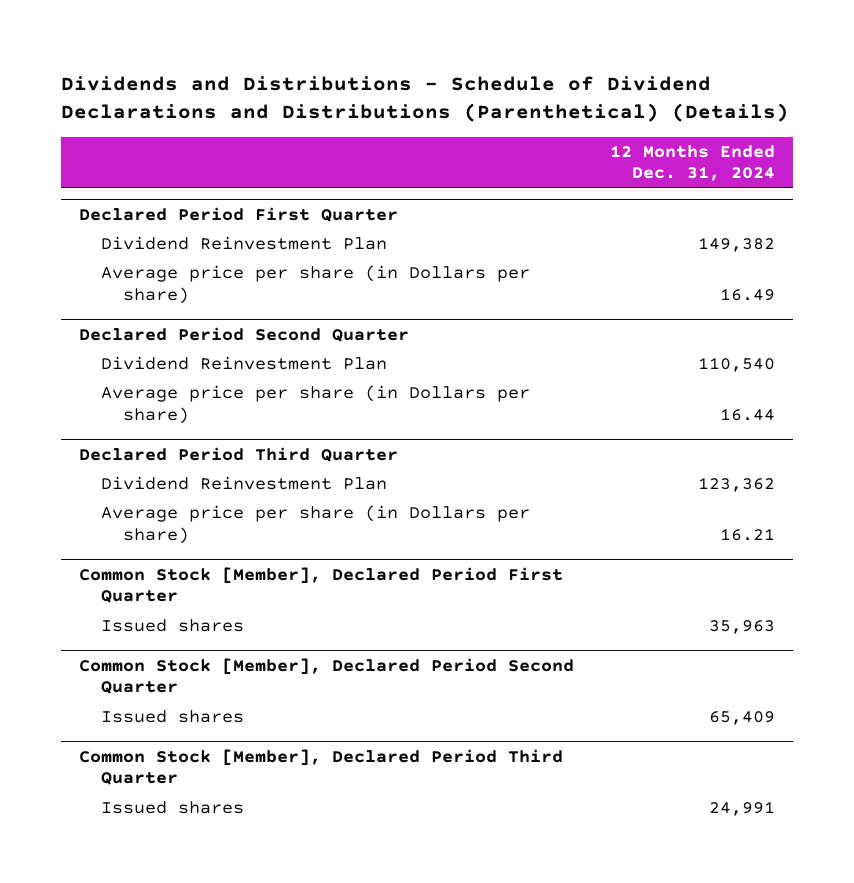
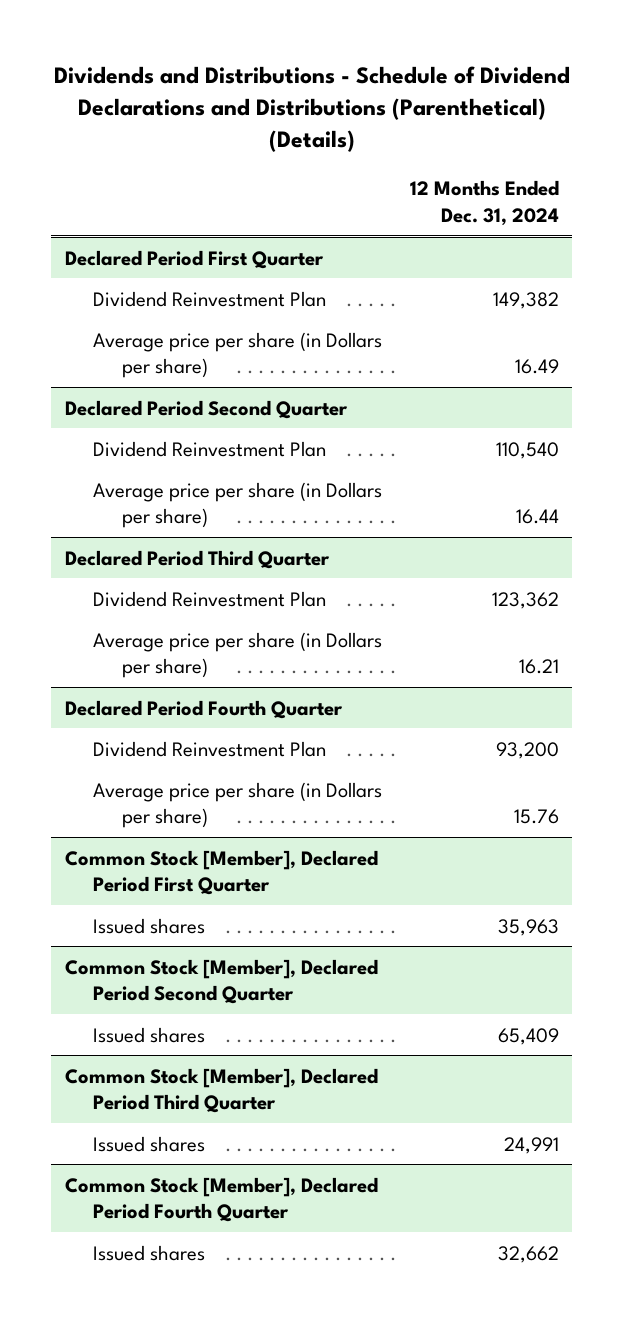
+ Declared Period Fourth Quarter
+ Dividend Reinvestment Plan | 93,200
+ Average price per share (in Dollars per share) | 15.76
+ Common Stock [Member], Declared Period Fourth Quarter
+ Issued shares | 32,662

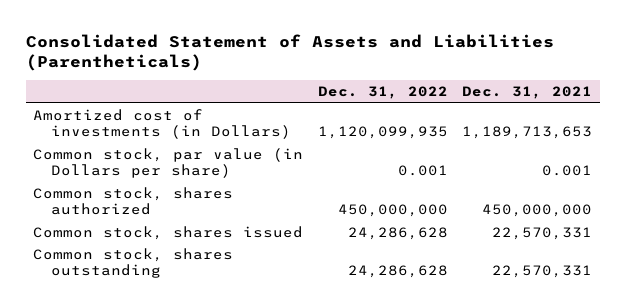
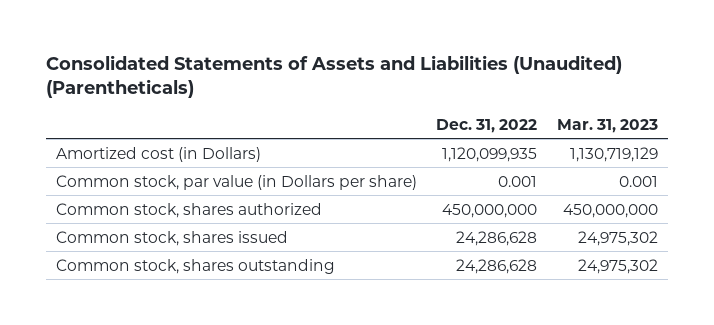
- Consolidated Statement of Assets and Liabilities (Parentheticals)
+ Consolidated Statements of Assets and Liabilities (Unaudited) (Parentheticals)
- | Dec. 31, 2022 | Dec. 31, 2021
+ | Dec. 31, 2022 | Mar. 31, 2023
- Amortized cost of investments (in Dollars) | 1,120,099,935 | 1,189,713,653
+ Amortized cost (in Dollars) | 1,120,099,935 | 1,130,719,129

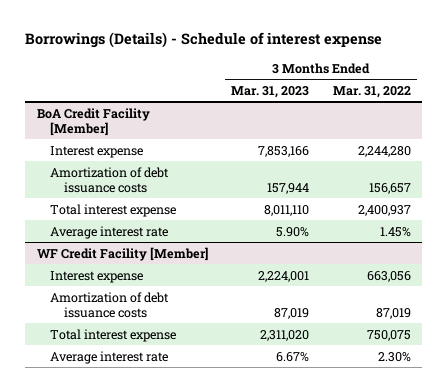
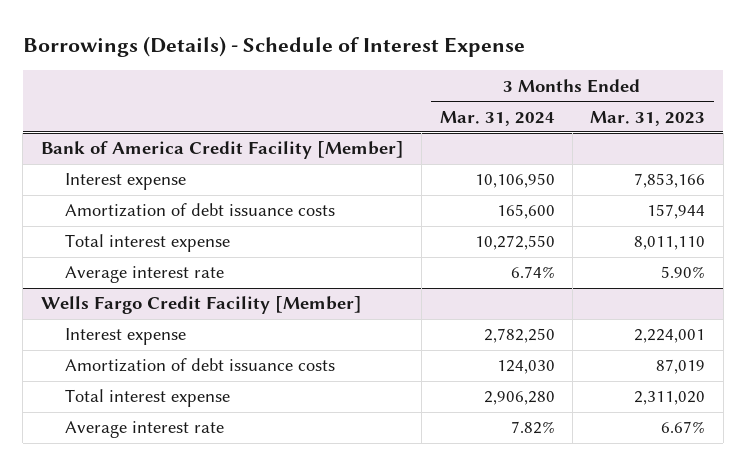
- Borrowings (Details) - Schedule of interest expense
+ Borrowings (Details) - Schedule of Interest Expense
- | 3 Months Ended Mar. 31, 2023 | 3 Months Ended Mar. 31, 2022
+ | 3 Months Ended Mar. 31, 2024 | 3 Months Ended Mar. 31, 2023
- BoA Credit Facility [Member]
+ Bank of America Credit Facility [Member]
- WF Credit Facility [Member]
+ Wells Fargo Credit Facility [Member]

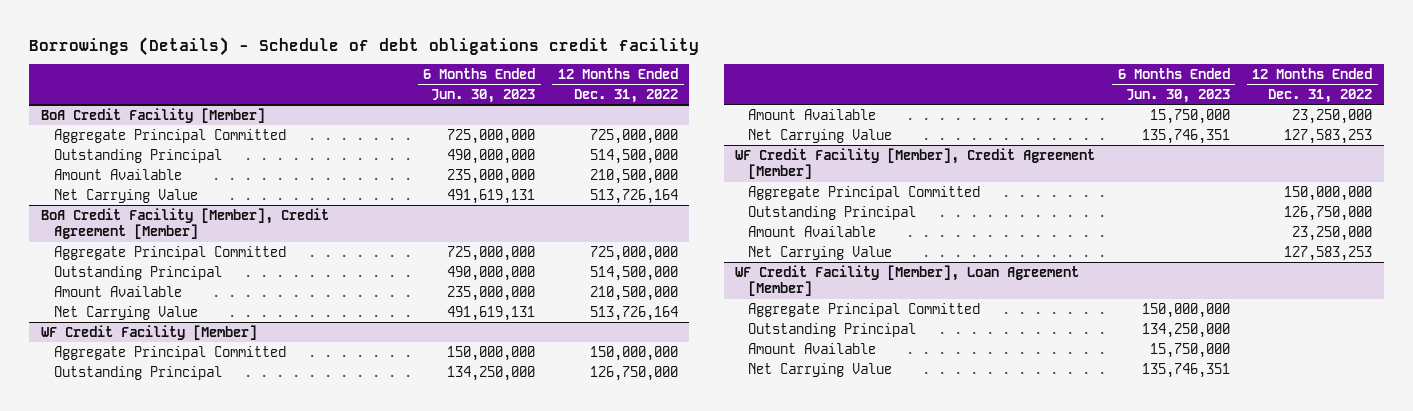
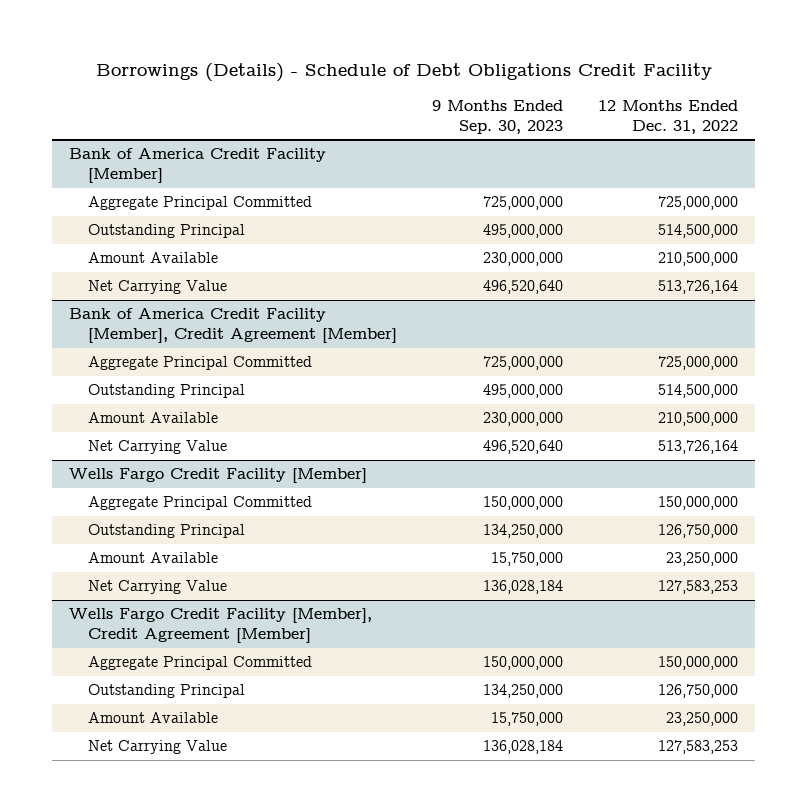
- Borrowings (Details) - Schedule of debt obligations credit facility
+ Borrowings (Details) - Schedule of Debt Obligations Credit Facility
- | 6 Months Ended Jun. 30, 2023 | 12 Months Ended Dec. 31, 2022
+ | 9 Months Ended Sep. 30, 2023 | 12 Months Ended Dec. 31, 2022
- BoA Credit Facility [Member]
+ Bank of America Credit Facility [Member]
- BoA Credit Facility [Member], Credit Agreement [Member]
+ Bank of America Credit Facility [Member], Credit Agreement [Member]
- WF Credit Facility [Member]
+ Wells Fargo Credit Facility [Member]
- WF Credit Facility [Member], Credit Agreement [Member]
+ Wells Fargo Credit Facility [Member], Credit Agreement [Member]
- WF Credit Facility [Member], Loan Agreement [Member]
- Aggregate Principal Committed | 150,000,000 |
- Outstanding Principal | 134,250,000 |
- Amount Available | 15,750,000 |
- Net Carrying Value | 135,746,351 |

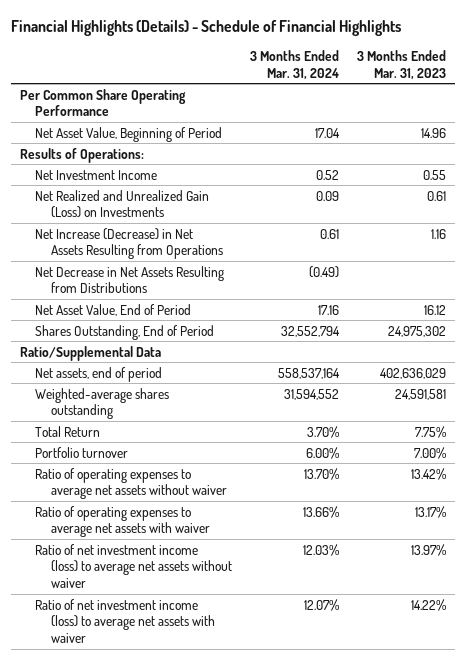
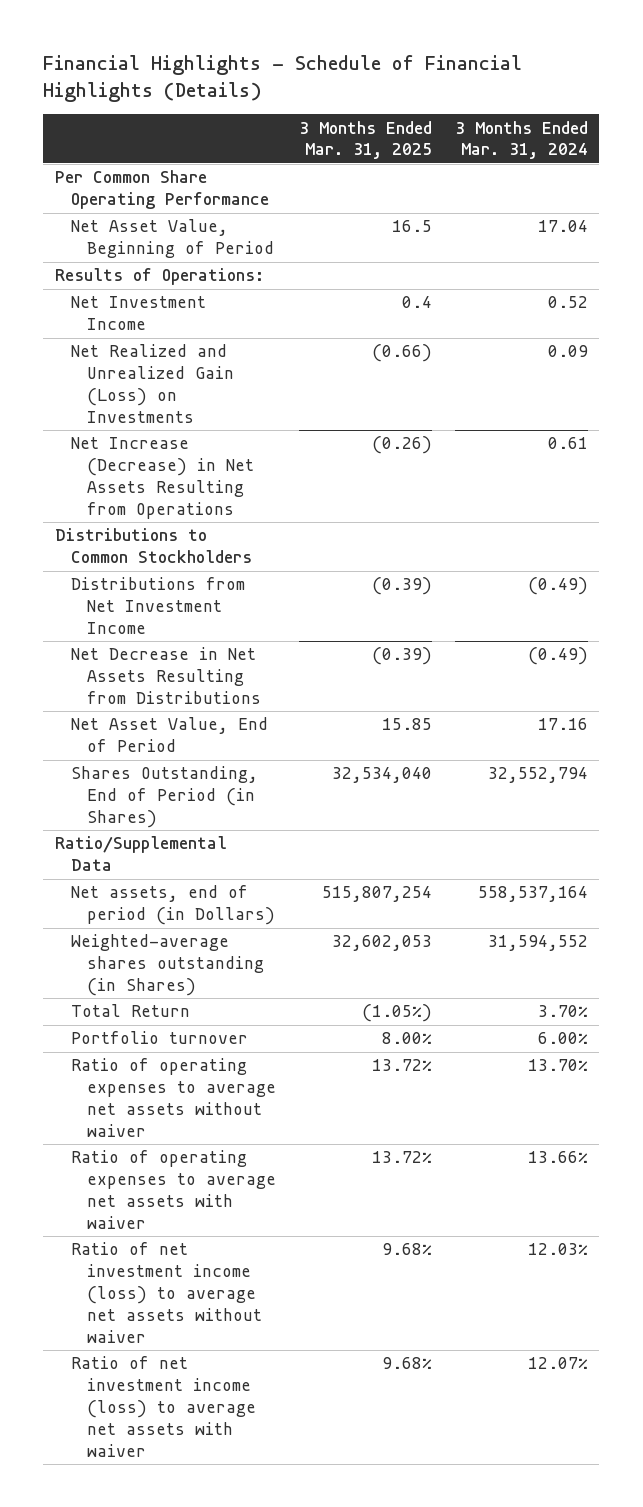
- Financial Highlights (Details) - Schedule of Financial Highlights
+ Financial Highlights - Schedule of Financial Highlights (Details)
- | 3 Months Ended Mar. 31, 2024 | 3 Months Ended Mar. 31, 2023
+ | 3 Months Ended Mar. 31, 2025 | 3 Months Ended Mar. 31, 2024
+ Distributions to Common Stockholders
+ Distributions from Net Investment Income | (0.39) | (0.49)
- Shares Outstanding, End of Period | 32,552,794 | 24,975,302
+ Shares Outstanding, End of Period (in Shares) | 32,534,040 | 32,552,794
- Net assets, end of period | 558,537,164 | 402,636,029
- Weighted-average shares outstanding | 31,594,552 | 24,591,581
+ Net assets, end of period (in Dollars) | 515,807,254 | 558,537,164
+ Weighted-average shares outstanding (in Shares) | 32,602,053 | 31,594,552

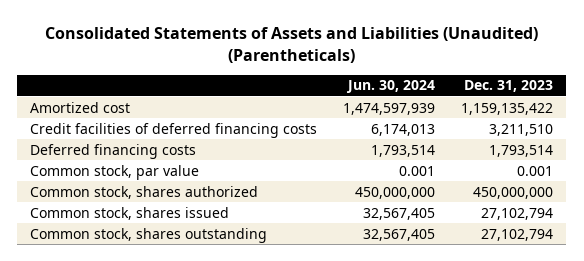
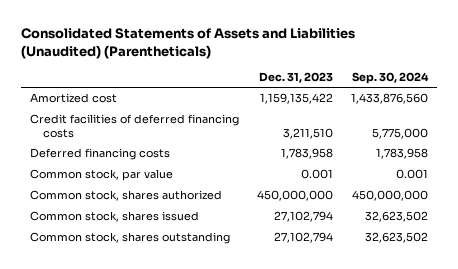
- | Jun. 30, 2024 | Dec. 31, 2023
+ | Dec. 31, 2023 | Sep. 30, 2024
- Deferred financing costs | 1,793,514 | 1,793,514
+ Deferred financing costs | 1,783,958 | 1,783,958

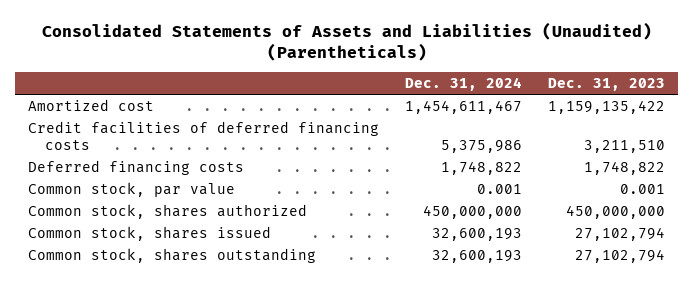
- | Dec. 31, 2023 | Sep. 30, 2024
+ | Dec. 31, 2024 | Dec. 31, 2023
- Deferred financing costs | 1,783,958 | 1,783,958
+ Deferred financing costs | 1,748,822 | 1,748,822

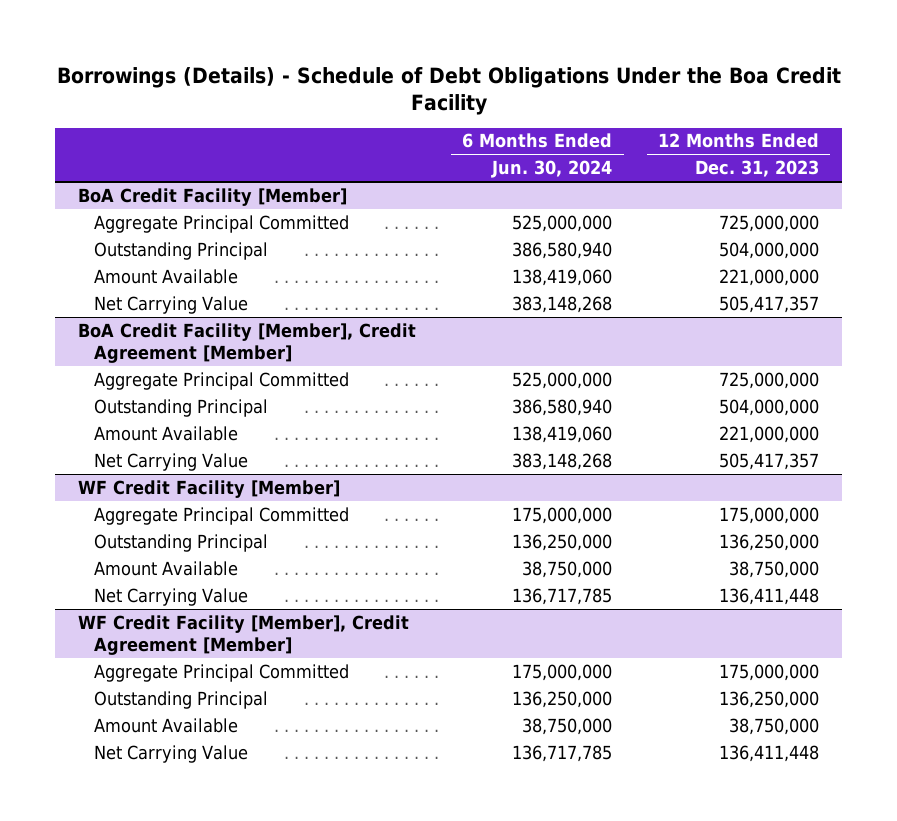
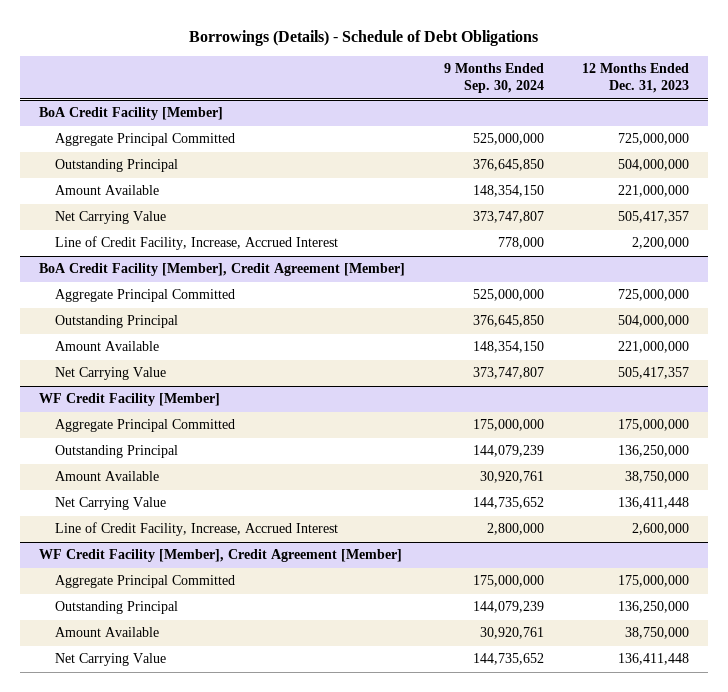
- Borrowings (Details) - Schedule of Debt Obligations Under the Boa Credit Facility
+ Borrowings (Details) - Schedule of Debt Obligations
- | 6 Months Ended Jun. 30, 2024 | 12 Months Ended Dec. 31, 2023
+ | 9 Months Ended Sep. 30, 2024 | 12 Months Ended Dec. 31, 2023
@ BoA Credit Facility [Member]
+ Line of Credit Facility, Increase, Accrued Interest | 778,000 | 2,200,000
@ WF Credit Facility [Member]
+ Line of Credit Facility, Increase, Accrued Interest | 2,800,000 | 2,600,000

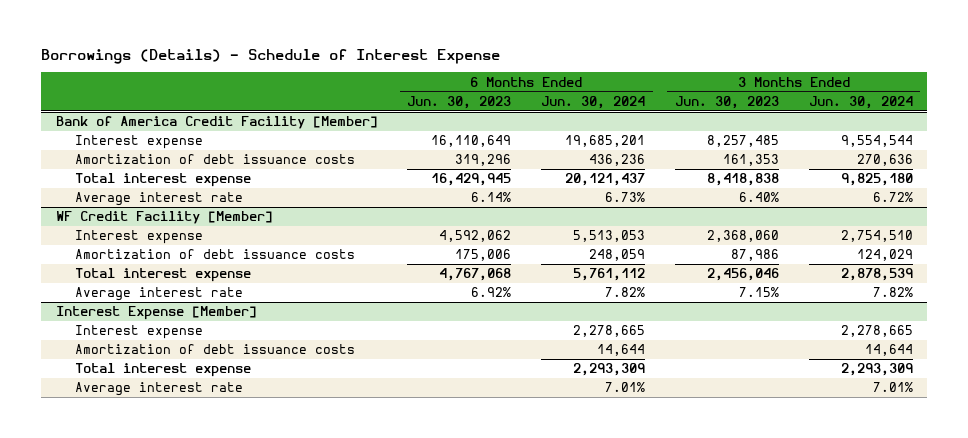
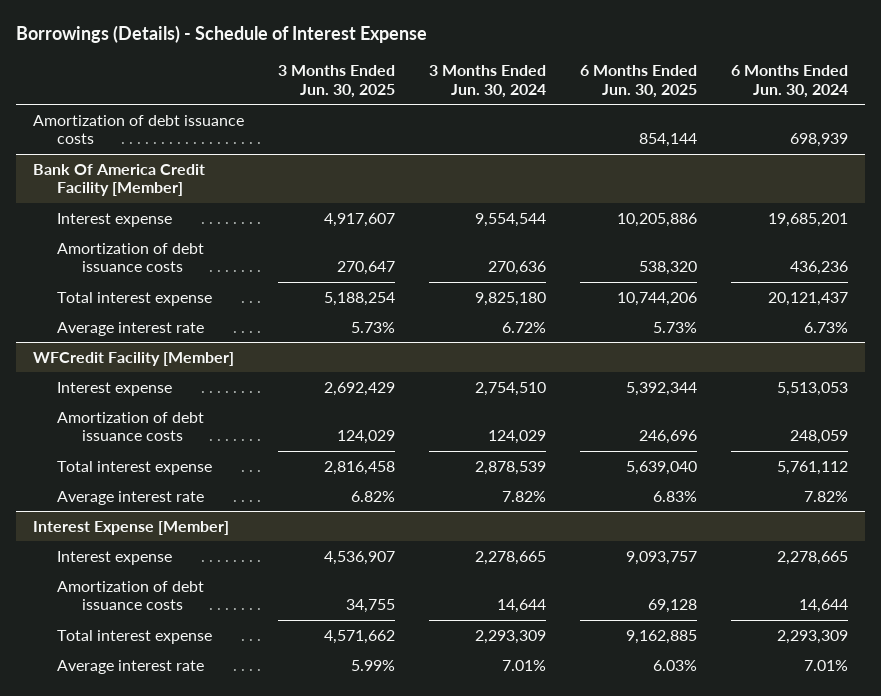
- | 6 Months Ended Jun. 30, 2023 | 6 Months Ended Jun. 30, 2024 | 3 Months Ended Jun. 30, 2023 | 3 Months Ended Jun. 30, 2024
+ | 3 Months Ended Jun. 30, 2025 | 3 Months Ended Jun. 30, 2024 | 6 Months Ended Jun. 30, 2025 | 6 Months Ended Jun. 30, 2024
- Bank of America Credit Facility [Member]
+ Amortization of debt issuance costs | | | 854,144 | 698,939
+ Bank Of America Credit Facility [Member]
- WF Credit Facility [Member]
+ WFCredit Facility [Member]

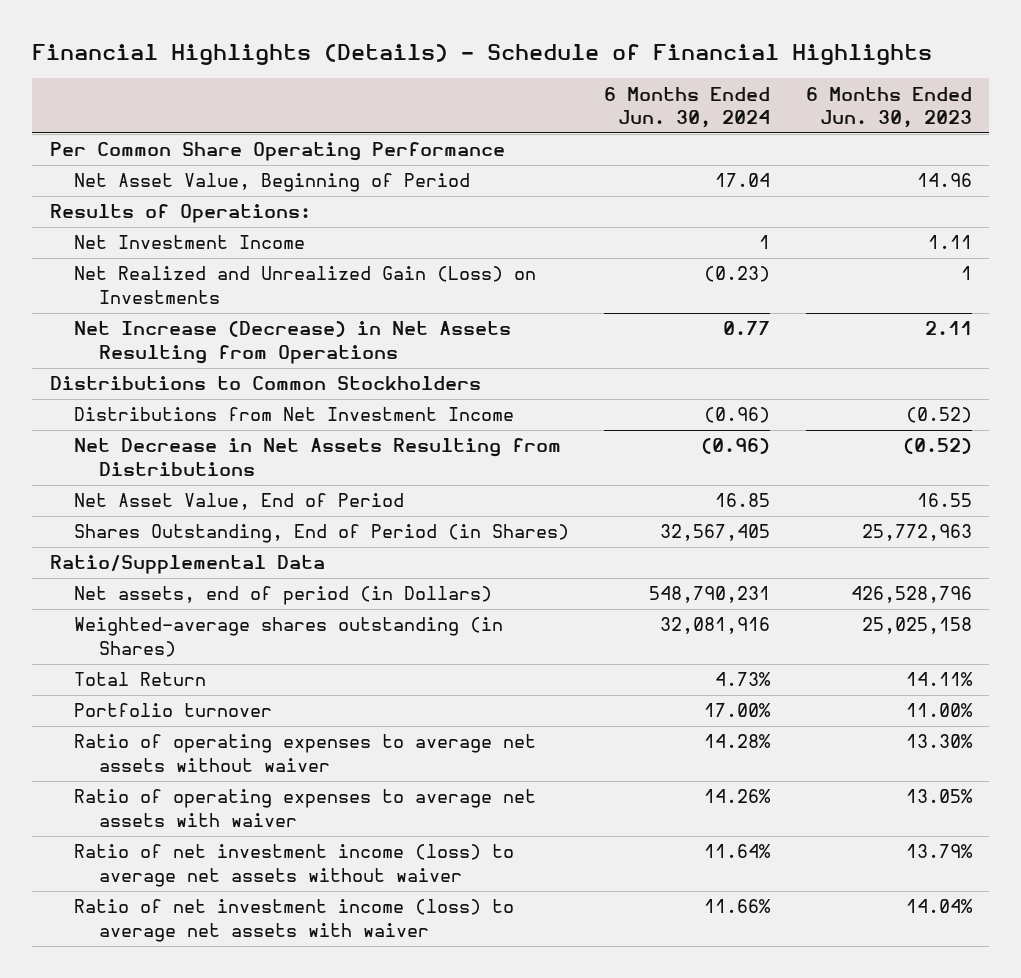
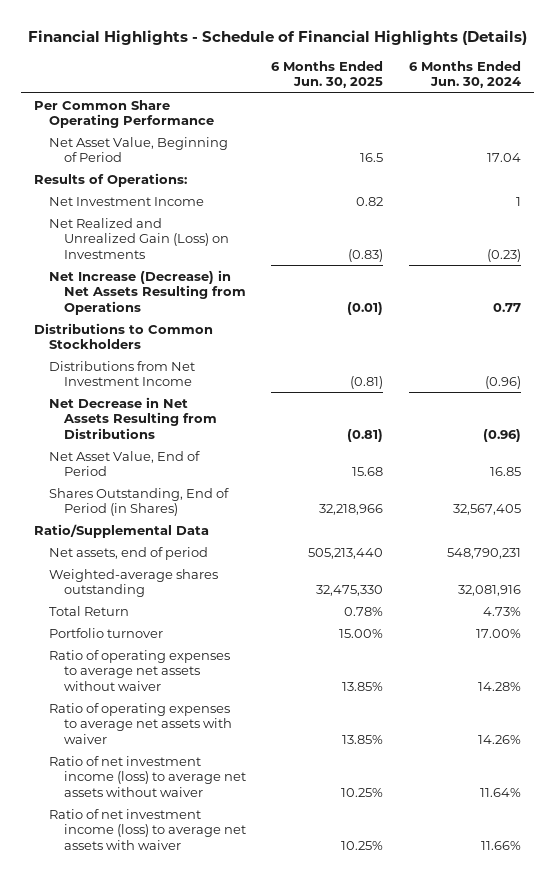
- Financial Highlights (Details) - Schedule of Financial Highlights
+ Financial Highlights - Schedule of Financial Highlights (Details)
- | 6 Months Ended Jun. 30, 2024 | 6 Months Ended Jun. 30, 2023
+ | 6 Months Ended Jun. 30, 2025 | 6 Months Ended Jun. 30, 2024
- Net assets, end of period (in Dollars) | 548,790,231 | 426,528,796
- Weighted-average shares outstanding (in Shares) | 32,081,916 | 25,025,158
+ Net assets, end of period | 505,213,440 | 548,790,231
+ Weighted-average shares outstanding | 32,475,330 | 32,081,916

